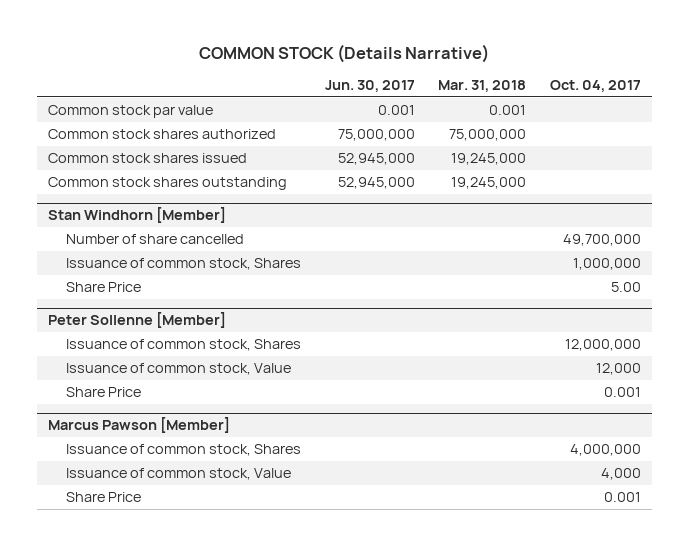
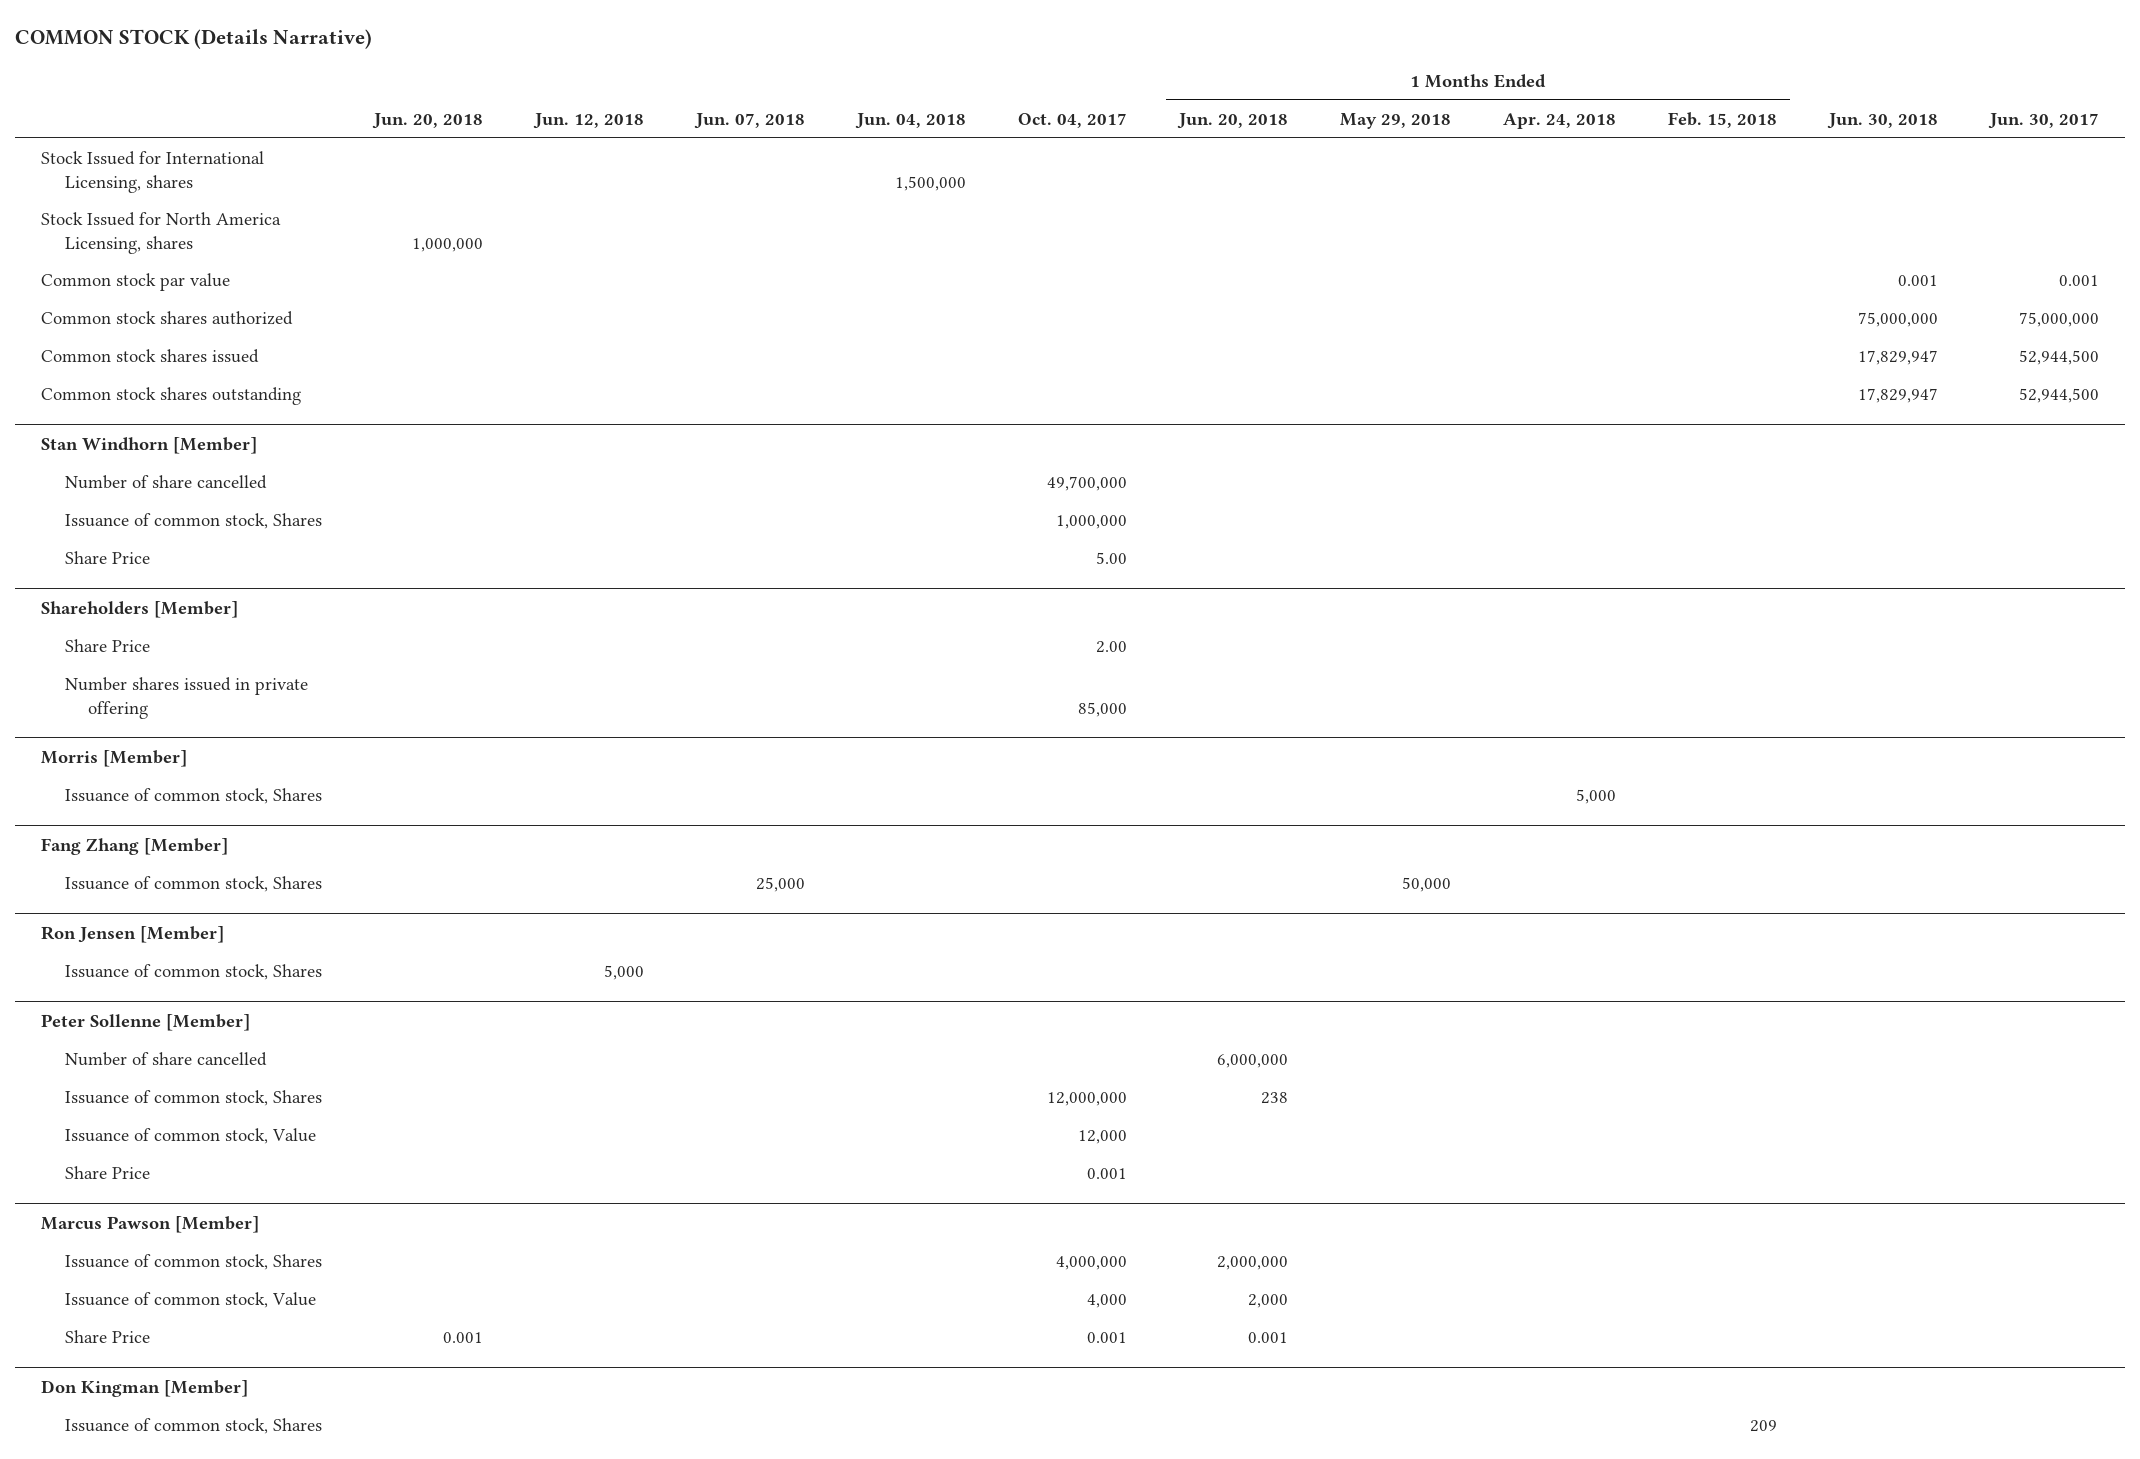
- | Jun. 30, 2017 | Mar. 31, 2018 | Oct. 04, 2017
+ | Jun. 20, 2018 | Jun. 12, 2018 | Jun. 07, 2018 | Jun. 04, 2018 | Oct. 04, 2017 | 1 Months Ended Jun. 20, 2018 | 1 Months Ended May 29, 2018 | 1 Months Ended Apr. 24, 2018 | 1 Months Ended Feb. 15, 2018 | Jun. 30, 2018 | Jun. 30, 2017
+ Stock Issued for International Licensing, shares | | | | 1,500,000 | | | | | | |
+ Stock Issued for North America Licensing, shares | 1,000,000 | | | | | | | | | |
- Common stock shares issued | 52,945,000 | 19,245,000 |
- Common stock shares outstanding | 52,945,000 | 19,245,000 |
+ Common stock shares issued | | | | | | | | | | 17,829,947 | 52,944,500
+ Common stock shares outstanding | | | | | | | | | | 17,829,947 | 52,944,500
+ Shareholders [Member]
+ Share Price | | | | | 2.00 | | | | | |
+ Number shares issued in private offering | | | | | 85,000 | | | | | |
+ Morris [Member]
+ Issuance of common stock, Shares | | | | | | | | 5,000 | | |
+ Fang Zhang [Member]
+ Issuance of common stock, Shares | | | 25,000 | | | | 50,000 | | | |
+ Ron Jensen [Member]
+ Issuance of common stock, Shares | | 5,000 | | | | | | | | |
@ Peter Sollenne [Member]
+ Number of share cancelled | | | | | | 6,000,000 | | | | |
+ Don Kingman [Member]
+ Issuance of common stock, Shares | | | | | | | | | 209 | |

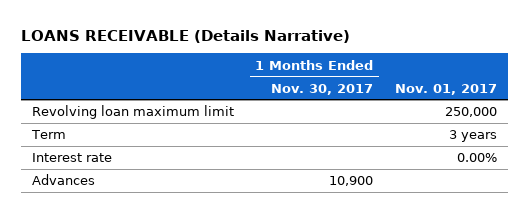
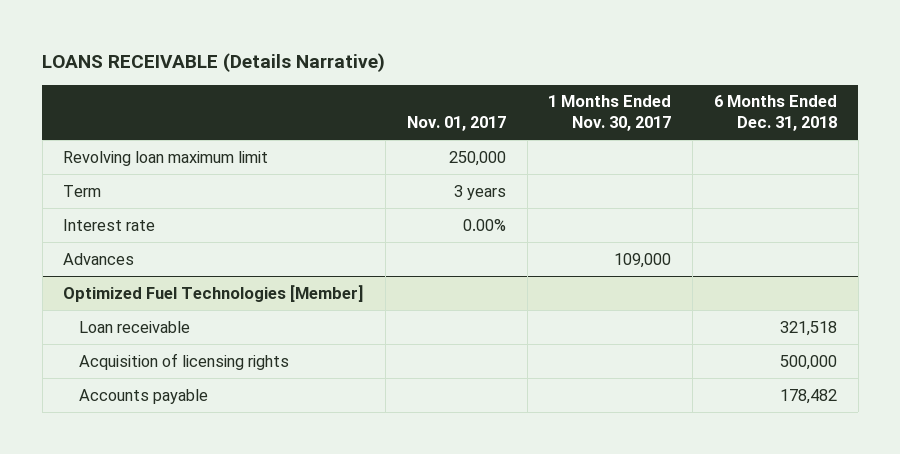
- | 1 Months Ended Nov. 30, 2017 | Nov. 01, 2017
+ | Nov. 01, 2017 | 1 Months Ended Nov. 30, 2017 | 6 Months Ended Dec. 31, 2018
- Advances | 10,900 |
+ Advances | | 109,000 |
+ Optimized Fuel Technologies [Member]
+ Loan receivable | | | 321,518
+ Acquisition of licensing rights | | | 500,000
+ Accounts payable | | | 178,482

